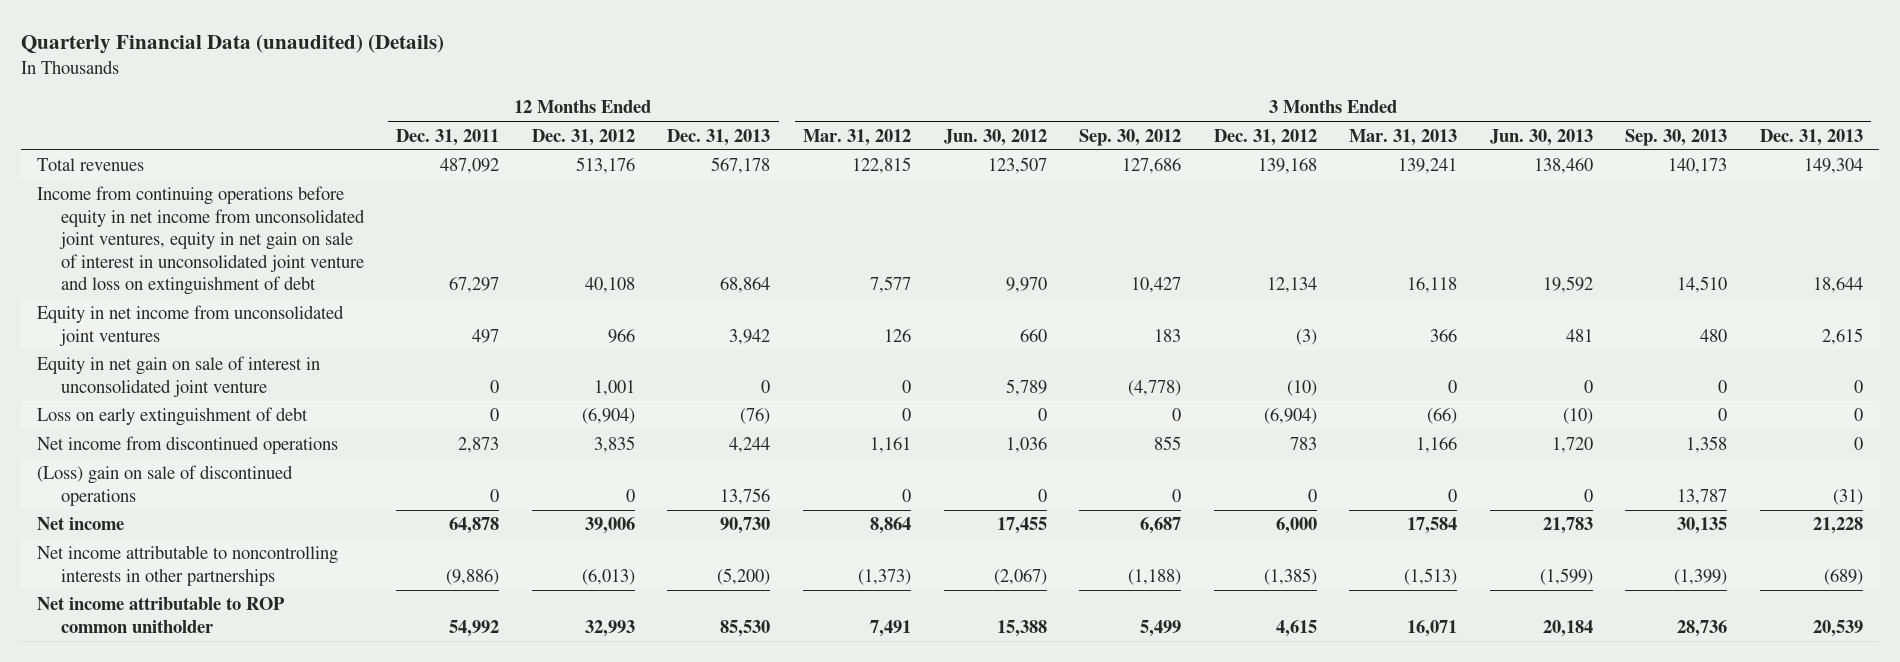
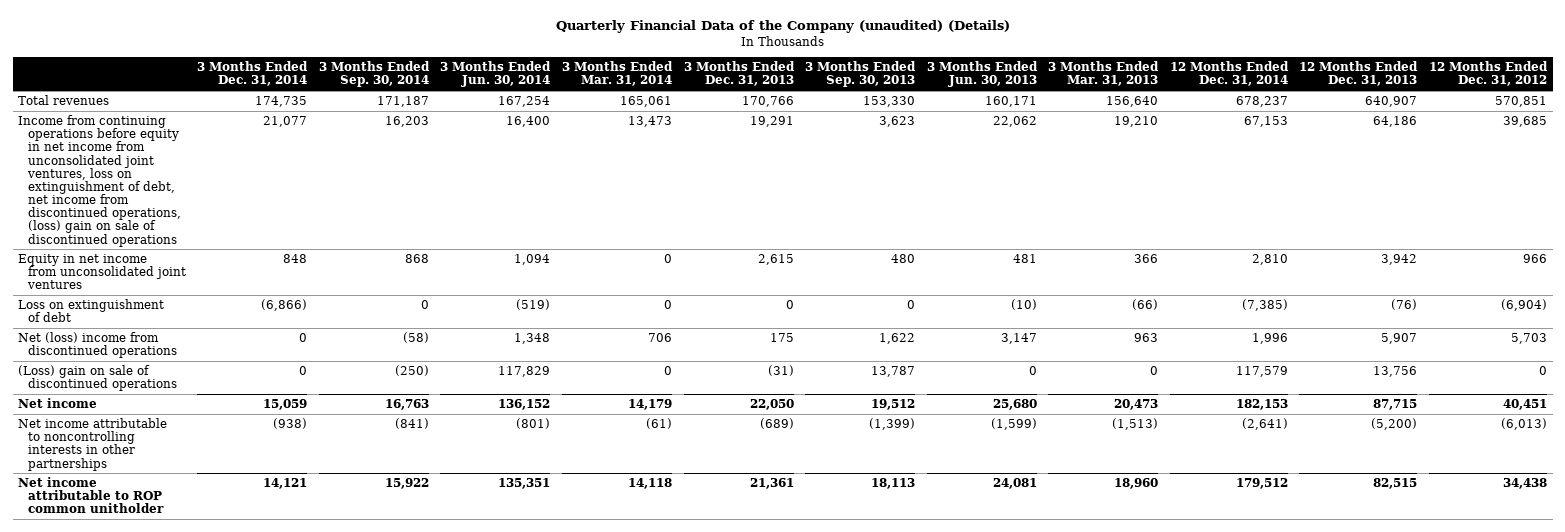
- Quarterly Financial Data (unaudited) (Details)
+ Quarterly Financial Data of the Company (unaudited) (Details)
- | 12 Months Ended Dec. 31, 2011 | 12 Months Ended Dec. 31, 2012 | 12 Months Ended Dec. 31, 2013 | 3 Months Ended Mar. 31, 2012 | 3 Months Ended Jun. 30, 2012 | 3 Months Ended Sep. 30, 2012 | 3 Months Ended Dec. 31, 2012 | 3 Months Ended Mar. 31, 2013 | 3 Months Ended Jun. 30, 2013 | 3 Months Ended Sep. 30, 2013 | 3 Months Ended Dec. 31, 2013
+ | 3 Months Ended Dec. 31, 2014 | 3 Months Ended Sep. 30, 2014 | 3 Months Ended Jun. 30, 2014 | 3 Months Ended Mar. 31, 2014 | 3 Months Ended Dec. 31, 2013 | 3 Months Ended Sep. 30, 2013 | 3 Months Ended Jun. 30, 2013 | 3 Months Ended Mar. 31, 2013 | 12 Months Ended Dec. 31, 2014 | 12 Months Ended Dec. 31, 2013 | 12 Months Ended Dec. 31, 2012
- Total revenues | 487,092 | 513,176 | 567,178 | 122,815 | 123,507 | 127,686 | 139,168 | 139,241 | 138,460 | 140,173 | 149,304
- Income from continuing operations before equity in net income from unconsolidated joint ventures, equity in net gain on sale of interest in unconsolidated joint venture and loss on extinguishment of debt | 67,297 | 40,108 | 68,864 | 7,577 | 9,970 | 10,427 | 12,134 | 16,118 | 19,592 | 14,510 | 18,644
+ Total revenues | 174,735 | 171,187 | 167,254 | 165,061 | 170,766 | 153,330 | 160,171 | 156,640 | 678,237 | 640,907 | 570,851
+ Income from continuing operations before equity in net income from unconsolidated joint ventures, loss on extinguishment of debt, net income from discontinued operations, (loss) gain on sale of discontinued operations | 21,077 | 16,203 | 16,400 | 13,473 | 19,291 | 3,623 | 22,062 | 19,210 | 67,153 | 64,186 | 39,685
- Equity in net gain on sale of interest in unconsolidated joint venture | 0 | 1,001 | 0 | 0 | 5,789 | (4,778) | (10) | 0 | 0 | 0 | 0
- Loss on early extinguishment of debt | 0 | (6,904) | (76) | 0 | 0 | 0 | (6,904) | (66) | (10) | 0 | 0
- Net income from discontinued operations | 2,873 | 3,835 | 4,244 | 1,161 | 1,036 | 855 | 783 | 1,166 | 1,720 | 1,358 | 0
+ Loss on extinguishment of debt | (6,866) | 0 | (519) | 0 | 0 | 0 | (10) | (66) | (7,385) | (76) | (6,904)
+ Net (loss) income from discontinued operations | 0 | (58) | 1,348 | 706 | 175 | 1,622 | 3,147 | 963 | 1,996 | 5,907 | 5,703
- Net income | 64,878 | 39,006 | 90,730 | 8,864 | 17,455 | 6,687 | 6,000 | 17,584 | 21,783 | 30,135 | 21,228
+ Net income | 15,059 | 16,763 | 136,152 | 14,179 | 22,050 | 19,512 | 25,680 | 20,473 | 182,153 | 87,715 | 40,451
- Net income attributable to ROP common unitholder | 54,992 | 32,993 | 85,530 | 7,491 | 15,388 | 5,499 | 4,615 | 16,071 | 20,184 | 28,736 | 20,539
+ Net income attributable to ROP common unitholder | 14,121 | 15,922 | 135,351 | 14,118 | 21,361 | 18,113 | 24,081 | 18,960 | 179,512 | 82,515 | 34,438

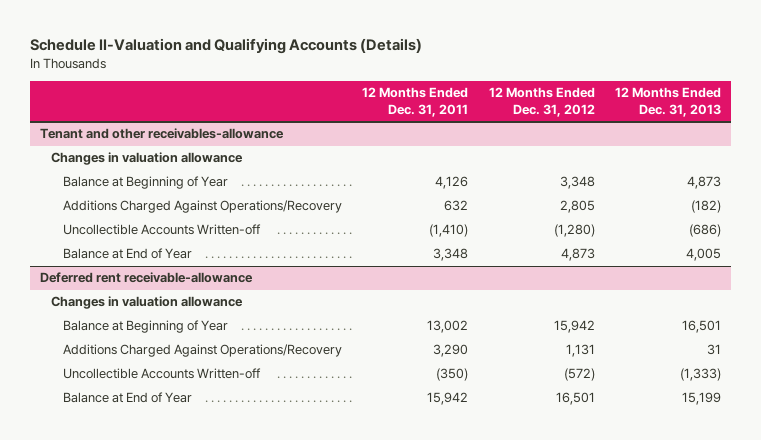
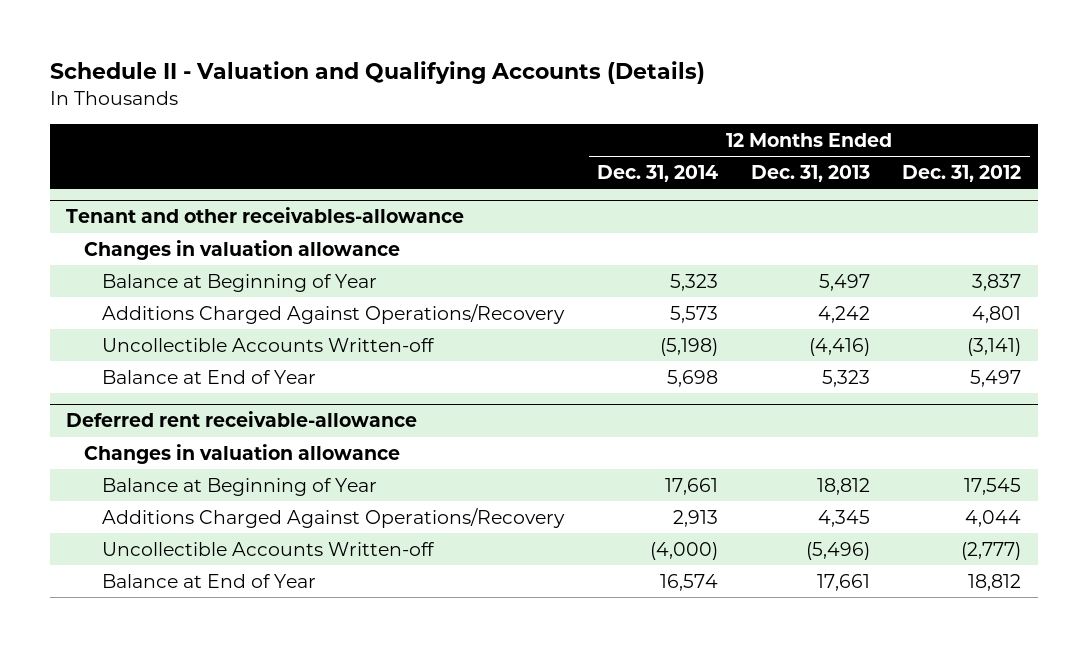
- Schedule II-Valuation and Qualifying Accounts (Details)
+ Schedule II - Valuation and Qualifying Accounts (Details)
- | 12 Months Ended Dec. 31, 2011 | 12 Months Ended Dec. 31, 2012 | 12 Months Ended Dec. 31, 2013
+ | 12 Months Ended Dec. 31, 2014 | 12 Months Ended Dec. 31, 2013 | 12 Months Ended Dec. 31, 2012
@ Tenant and other receivables-allowance
- Balance at Beginning of Year | 4,126 | 3,348 | 4,873
- Additions Charged Against Operations/Recovery | 632 | 2,805 | (182)
- Uncollectible Accounts Written-off | (1,410) | (1,280) | (686)
- Balance at End of Year | 3,348 | 4,873 | 4,005
+ Balance at Beginning of Year | 5,323 | 5,497 | 3,837
+ Additions Charged Against Operations/Recovery | 5,573 | 4,242 | 4,801
+ Uncollectible Accounts Written-off | (5,198) | (4,416) | (3,141)
+ Balance at End of Year | 5,698 | 5,323 | 5,497
@ Deferred rent receivable-allowance
- Balance at Beginning of Year | 13,002 | 15,942 | 16,501
- Additions Charged Against Operations/Recovery | 3,290 | 1,131 | 31
- Uncollectible Accounts Written-off | (350) | (572) | (1,333)
- Balance at End of Year | 15,942 | 16,501 | 15,199
+ Balance at Beginning of Year | 17,661 | 18,812 | 17,545
+ Additions Charged Against Operations/Recovery | 2,913 | 4,345 | 4,044
+ Uncollectible Accounts Written-off | (4,000) | (5,496) | (2,777)
+ Balance at End of Year | 16,574 | 17,661 | 18,812

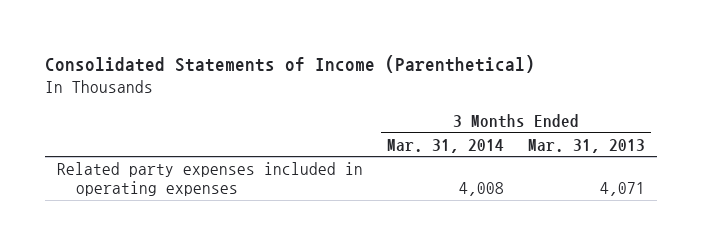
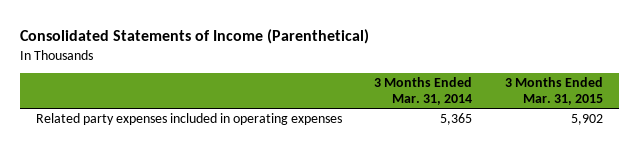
- | 3 Months Ended Mar. 31, 2014 | 3 Months Ended Mar. 31, 2013
+ | 3 Months Ended Mar. 31, 2014 | 3 Months Ended Mar. 31, 2015
- Related party expenses included in operating expenses | 4,008 | 4,071
+ Related party expenses included in operating expenses | 5,365 | 5,902

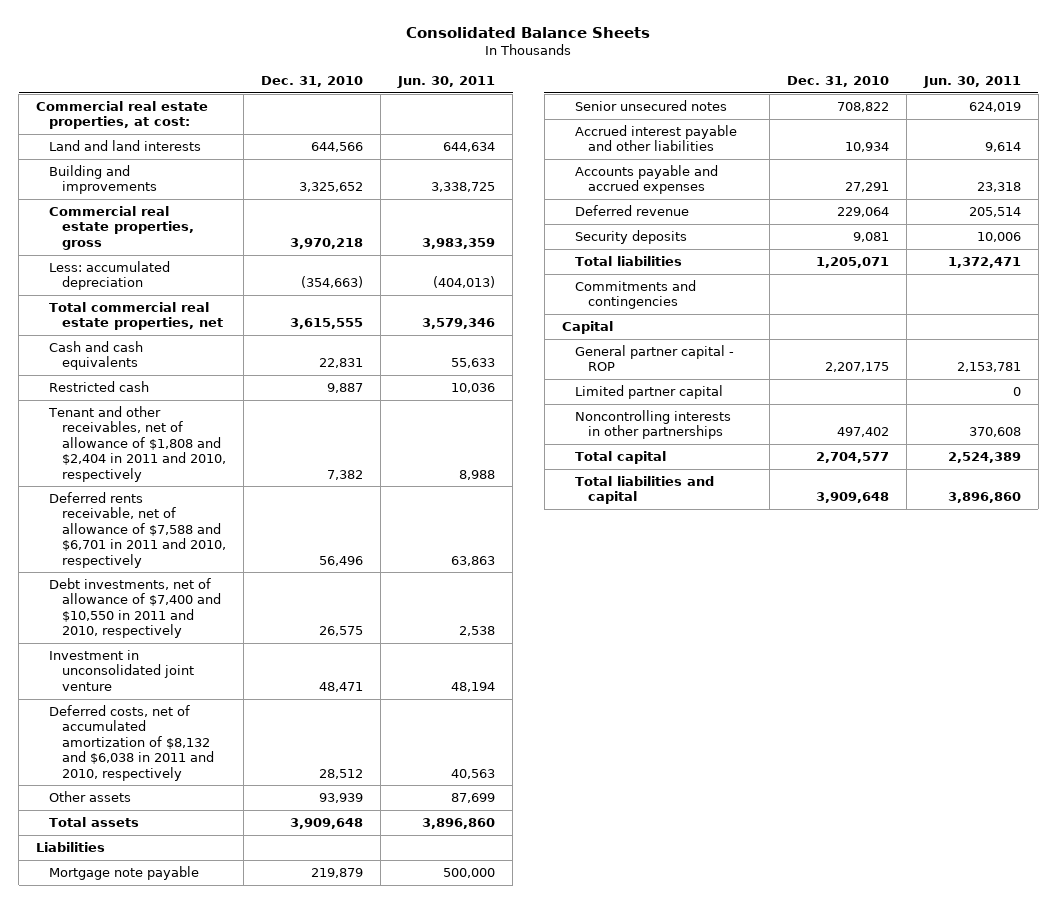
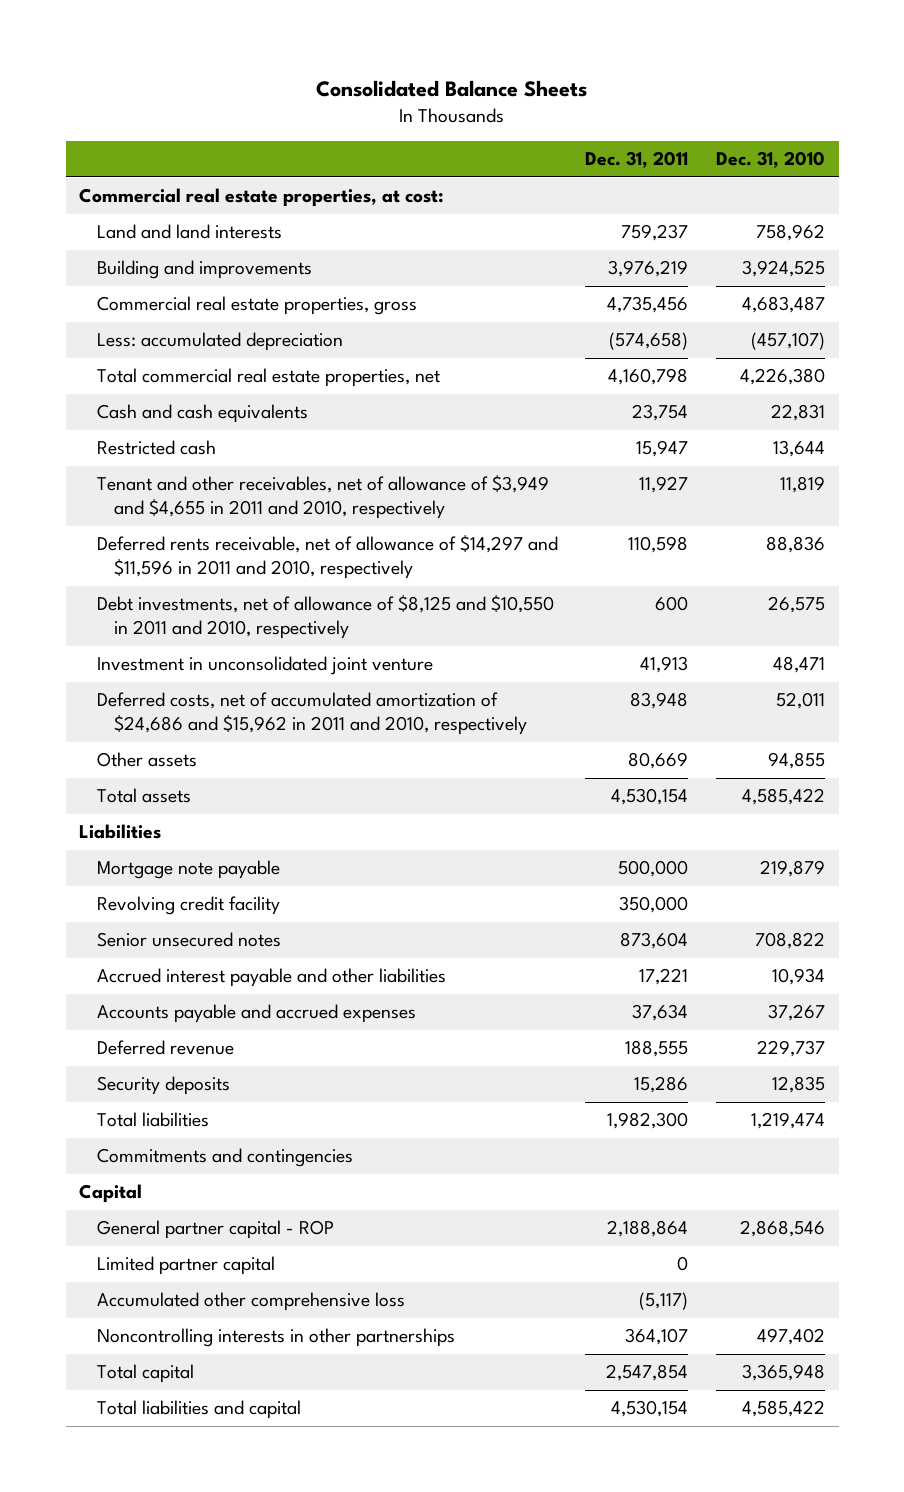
- | Dec. 31, 2010 | Jun. 30, 2011
+ | Dec. 31, 2011 | Dec. 31, 2010
- Land and land interests | 644,566 | 644,634
- Building and improvements | 3,325,652 | 3,338,725
- Commercial real estate properties, gross | 3,970,218 | 3,983,359
- Less: accumulated depreciation | (354,663) | (404,013)
- Total commercial real estate properties, net | 3,615,555 | 3,579,346
+ Land and land interests | 759,237 | 758,962
+ Building and improvements | 3,976,219 | 3,924,525
+ Commercial real estate properties, gross | 4,735,456 | 4,683,487
+ Less: accumulated depreciation | (574,658) | (457,107)
+ Total commercial real estate properties, net | 4,160,798 | 4,226,380
- Restricted cash | 9,887 | 10,036
- Tenant and other receivables, net of allowance of $1,808 and $2,404 in 2011 and 2010, respectively | 7,382 | 8,988
- Deferred rents receivable, net of allowance of $7,588 and $6,701 in 2011 and 2010, respectively | 56,496 | 63,863
- Debt investments, net of allowance of $7,400 and $10,550 in 2011 and 2010, respectively | 26,575 | 2,538
+ Restricted cash | 15,947 | 13,644
+ Tenant and other receivables, net of allowance of $3,949 and $4,655 in 2011 and 2010, respectively | 11,927 | 11,819
+ Deferred rents receivable, net of allowance of $14,297 and $11,596 in 2011 and 2010, respectively | 110,598 | 88,836
+ Debt investments, net of allowance of $8,125 and $10,550 in 2011 and 2010, respectively | 600 | 26,575
- Deferred costs, net of accumulated amortization of $8,132 and $6,038 in 2011 and 2010, respectively | 28,512 | 40,563
- Other assets | 93,939 | 87,699
- Total assets | 3,909,648 | 3,896,860
+ Deferred costs, net of accumulated amortization of $24,686 and $15,962 in 2011 and 2010, respectively | 83,948 | 52,011
+ Other assets | 80,669 | 94,855
+ Total assets | 4,530,154 | 4,585,422
+ Revolving credit facility | 350,000 |
- Accounts payable and accrued expenses | 27,291 | 23,318
- Deferred revenue | 229,064 | 205,514
- Security deposits | 9,081 | 10,006
- Total liabilities | 1,205,071 | 1,372,471
+ Accounts payable and accrued expenses | 37,634 | 37,267
+ Deferred revenue | 188,555 | 229,737
+ Security deposits | 15,286 | 12,835
+ Total liabilities | 1,982,300 | 1,219,474
- General partner capital - ROP | 2,207,175 | 2,153,781
+ General partner capital - ROP | 2,188,864 | 2,868,546
+ Accumulated other comprehensive loss | (5,117) |
- Total capital | 2,704,577 | 2,524,389
- Total liabilities and capital | 3,909,648 | 3,896,860
+ Total capital | 2,547,854 | 3,365,948
+ Total liabilities and capital | 4,530,154 | 4,585,422

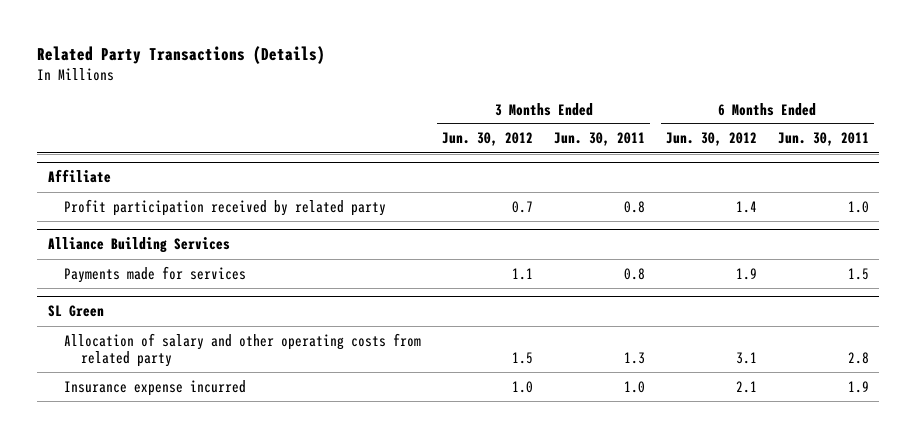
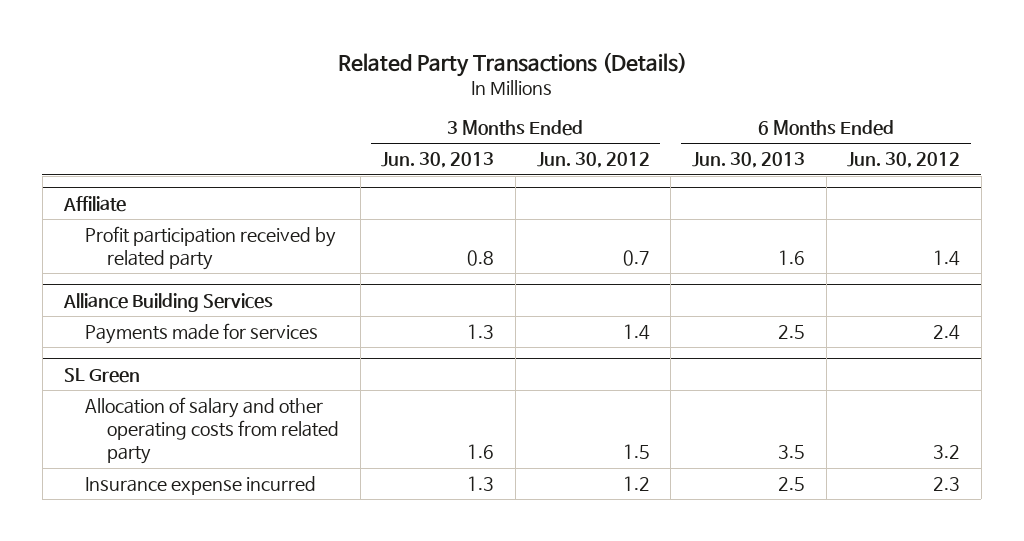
- | 3 Months Ended Jun. 30, 2012 | 3 Months Ended Jun. 30, 2011 | 6 Months Ended Jun. 30, 2012 | 6 Months Ended Jun. 30, 2011
+ | 3 Months Ended Jun. 30, 2013 | 3 Months Ended Jun. 30, 2012 | 6 Months Ended Jun. 30, 2013 | 6 Months Ended Jun. 30, 2012
@ Alliance Building Services
- Payments made for services | 1.1 | 0.8 | 1.9 | 1.5
+ Payments made for services | 1.3 | 1.4 | 2.5 | 2.4
@ SL Green
- Allocation of salary and other operating costs from related party | 1.5 | 1.3 | 3.1 | 2.8
- Insurance expense incurred | 1.0 | 1.0 | 2.1 | 1.9
+ Allocation of salary and other operating costs from related party | 1.6 | 1.5 | 3.5 | 3.2
+ Insurance expense incurred | 1.3 | 1.2 | 2.5 | 2.3

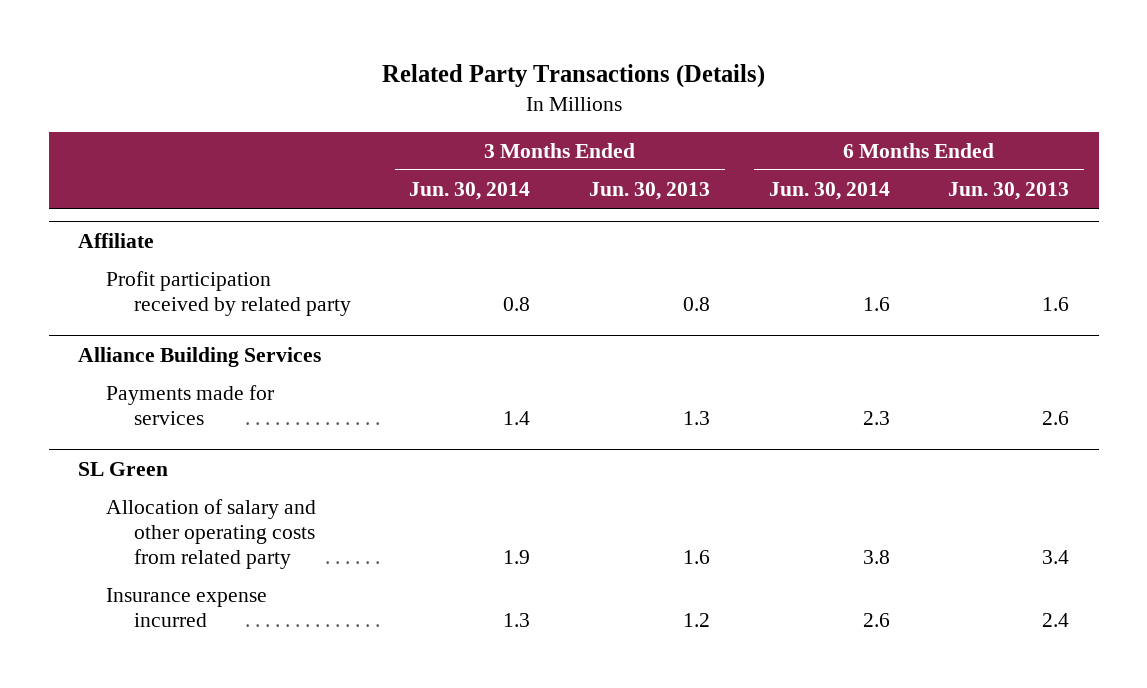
- | 3 Months Ended Jun. 30, 2013 | 3 Months Ended Jun. 30, 2012 | 6 Months Ended Jun. 30, 2013 | 6 Months Ended Jun. 30, 2012
+ | 3 Months Ended Jun. 30, 2014 | 3 Months Ended Jun. 30, 2013 | 6 Months Ended Jun. 30, 2014 | 6 Months Ended Jun. 30, 2013
@ Alliance Building Services
- Payments made for services | 1.3 | 1.4 | 2.5 | 2.4
+ Payments made for services | 1.4 | 1.3 | 2.3 | 2.6
@ SL Green
- Allocation of salary and other operating costs from related party | 1.6 | 1.5 | 3.5 | 3.2
- Insurance expense incurred | 1.3 | 1.2 | 2.5 | 2.3
+ Allocation of salary and other operating costs from related party | 1.9 | 1.6 | 3.8 | 3.4
+ Insurance expense incurred | 1.3 | 1.2 | 2.6 | 2.4

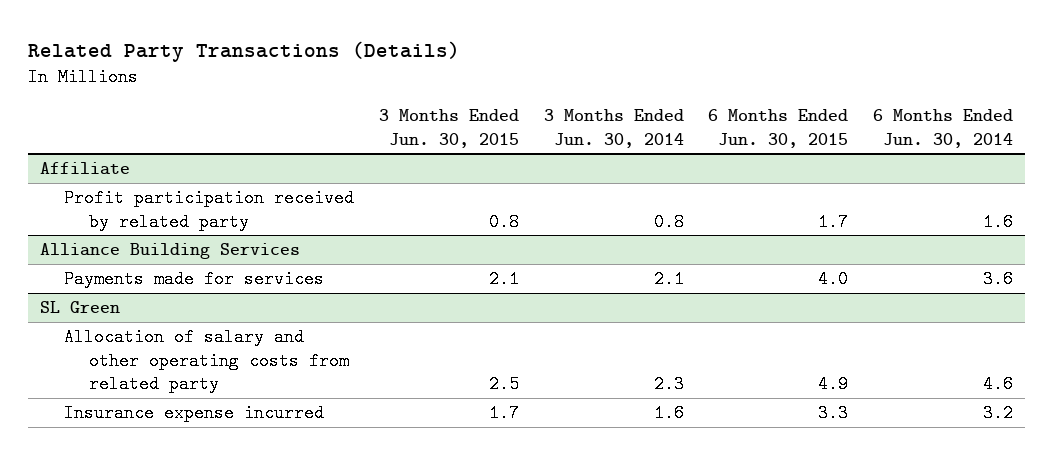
- | 3 Months Ended Jun. 30, 2014 | 3 Months Ended Jun. 30, 2013 | 6 Months Ended Jun. 30, 2014 | 6 Months Ended Jun. 30, 2013
+ | 3 Months Ended Jun. 30, 2015 | 3 Months Ended Jun. 30, 2014 | 6 Months Ended Jun. 30, 2015 | 6 Months Ended Jun. 30, 2014
@ Alliance Building Services
- Payments made for services | 1.4 | 1.3 | 2.3 | 2.6
+ Payments made for services | 2.1 | 2.1 | 4.0 | 3.6
@ SL Green
- Allocation of salary and other operating costs from related party | 1.9 | 1.6 | 3.8 | 3.4
- Insurance expense incurred | 1.3 | 1.2 | 2.6 | 2.4
+ Allocation of salary and other operating costs from related party | 2.5 | 2.3 | 4.9 | 4.6
+ Insurance expense incurred | 1.7 | 1.6 | 3.3 | 3.2

